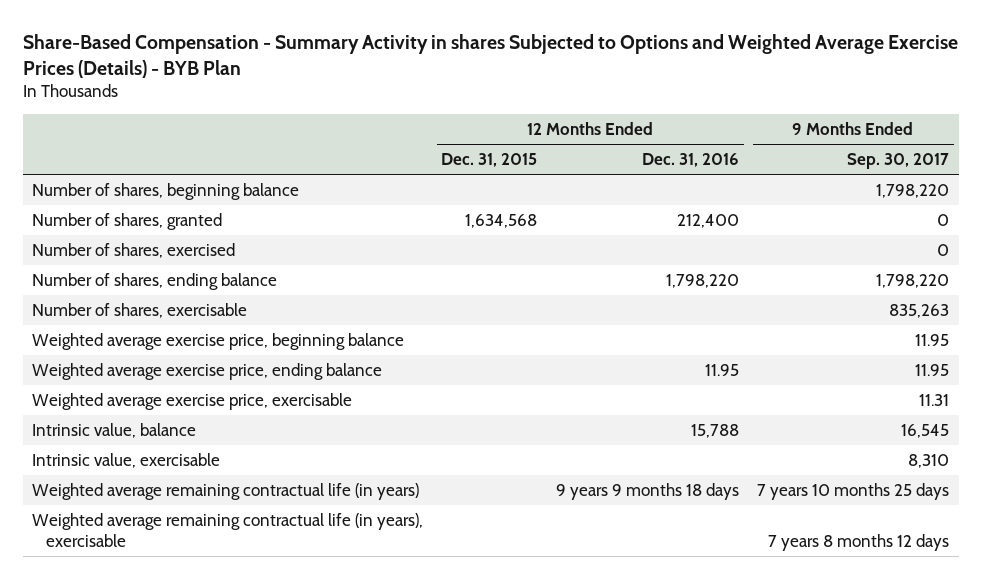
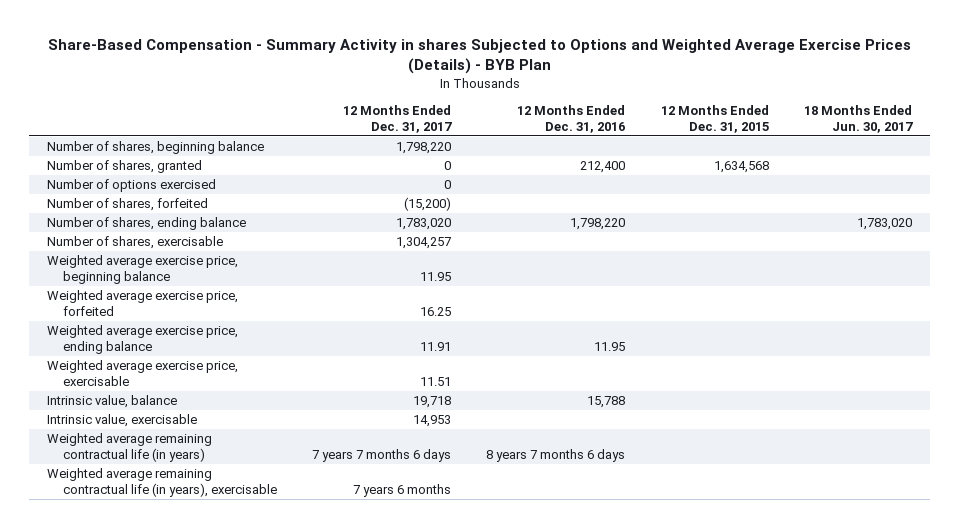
- | 12 Months Ended Dec. 31, 2015 | 12 Months Ended Dec. 31, 2016 | 9 Months Ended Sep. 30, 2017
+ | 12 Months Ended Dec. 31, 2017 | 12 Months Ended Dec. 31, 2016 | 12 Months Ended Dec. 31, 2015 | 18 Months Ended Jun. 30, 2017
- Number of shares, exercised | | | 0
+ Number of options exercised | 0 | | |
+ Number of shares, forfeited | (15,200) | | |
+ Weighted average exercise price, forfeited | 16.25 | | |
- Weighted average remaining contractual life (in years) | | 9 years 9 months 18 days | 7 years 10 months 25 days
+ Weighted average remaining contractual life (in years) | 7 years 7 months 6 days | 8 years 7 months 6 days | |

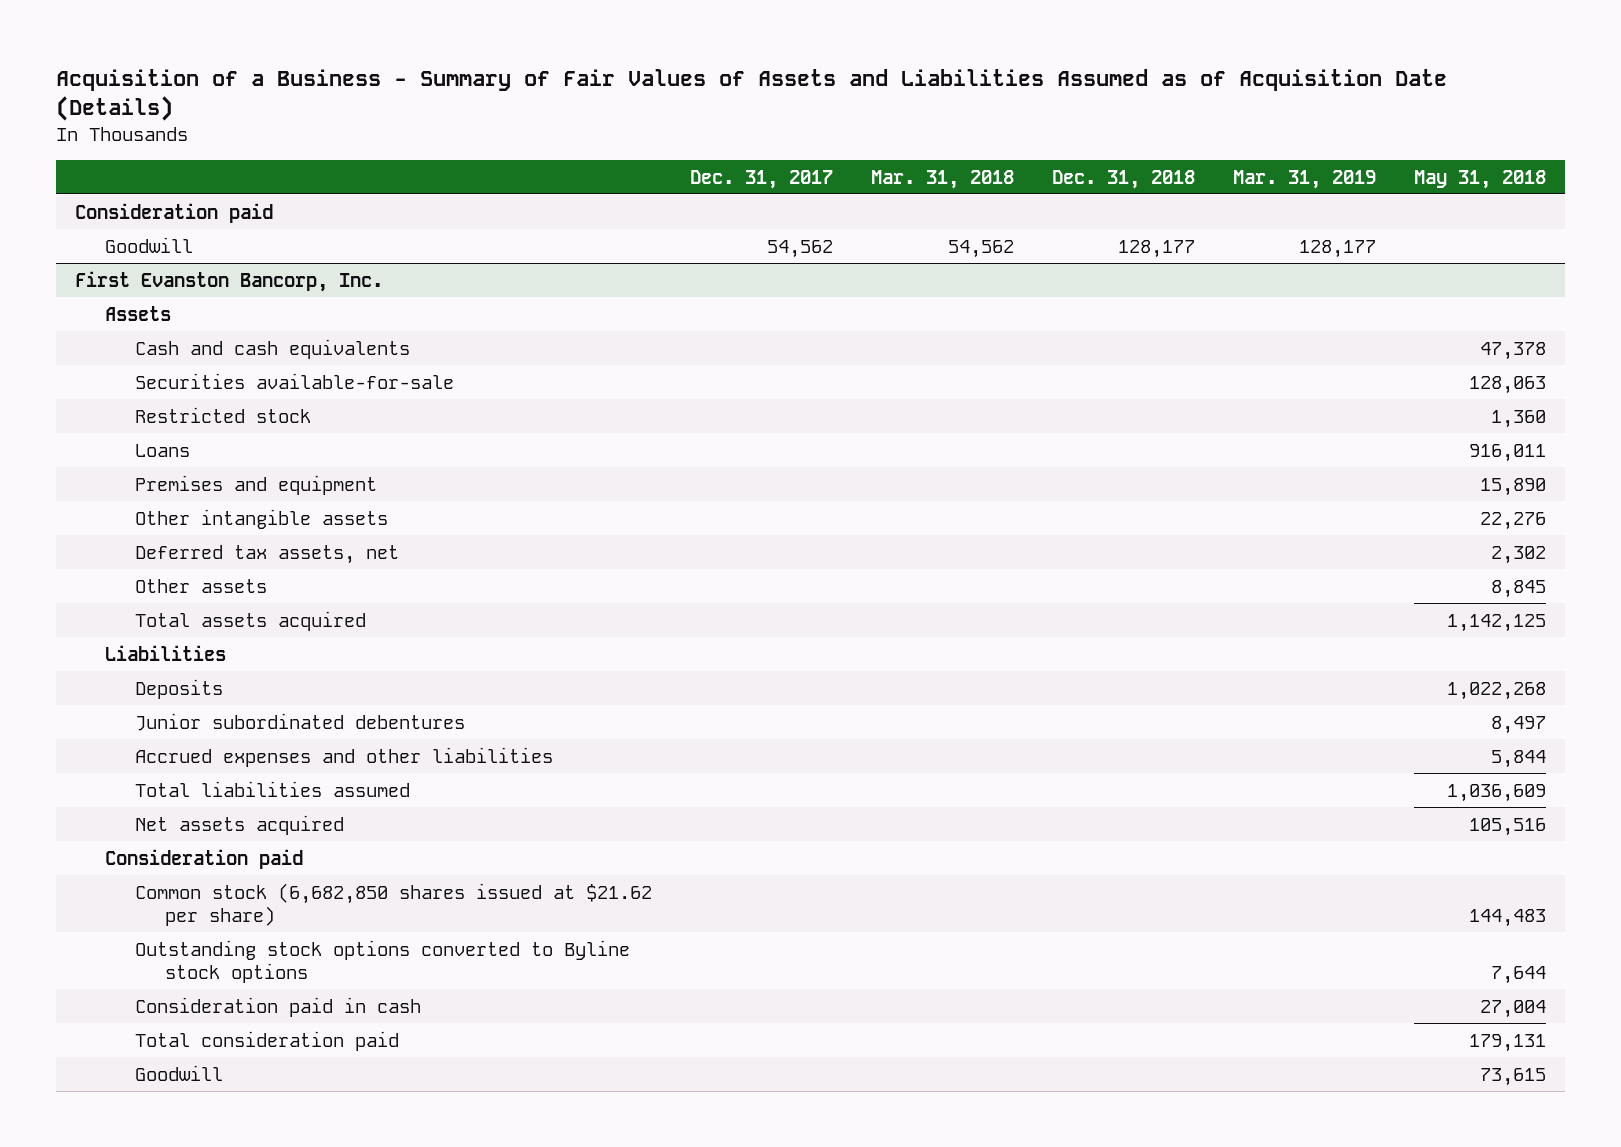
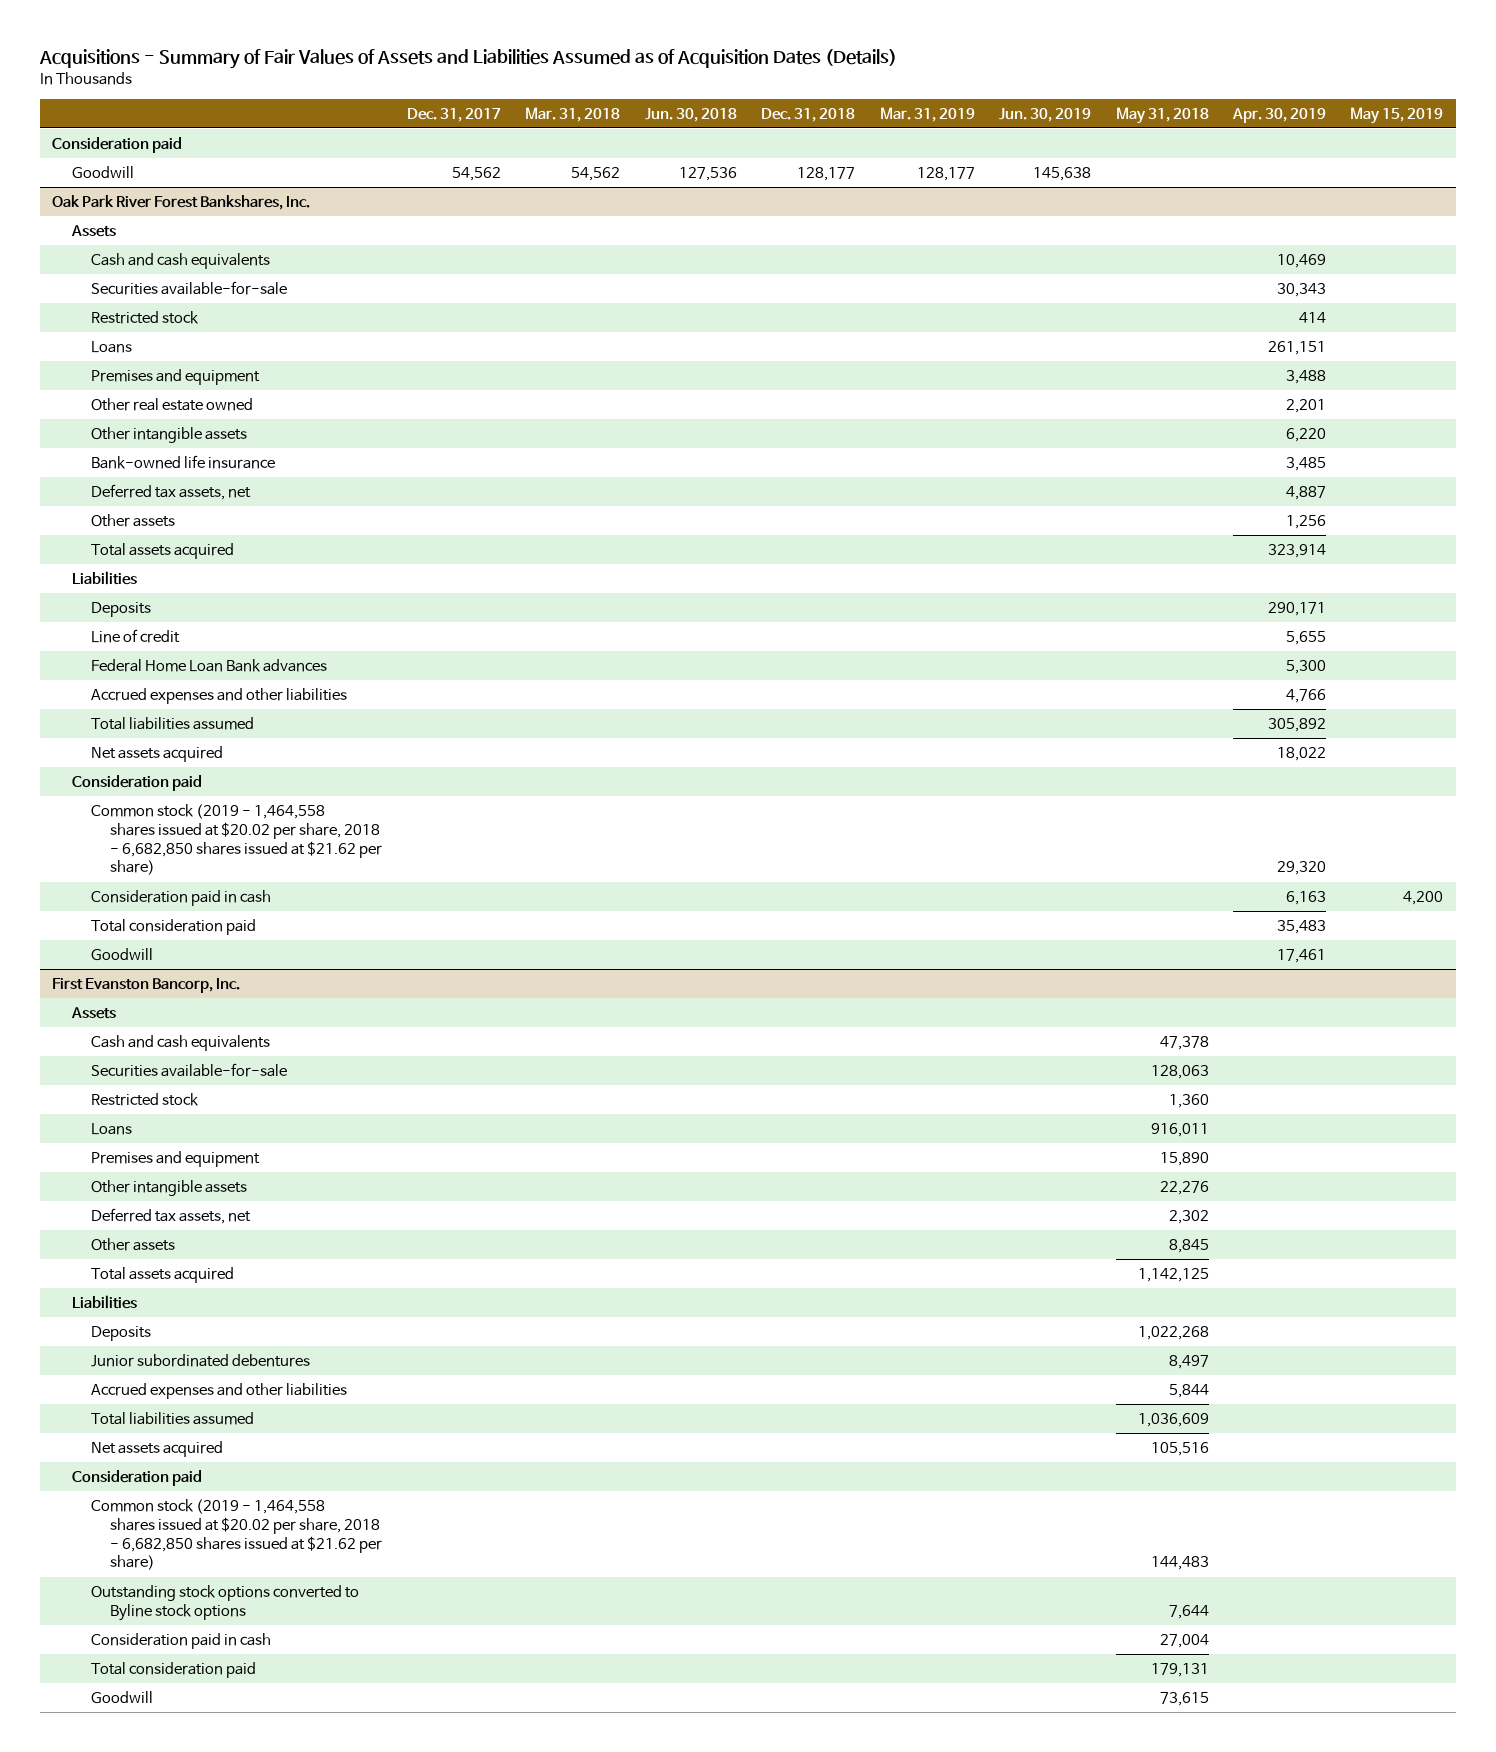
- Acquisition of a Business - Summary of Fair Values of Assets and Liabilities Assumed as of Acquisition Date (Details)
+ Acquisitions - Summary of Fair Values of Assets and Liabilities Assumed as of Acquisition Dates (Details)
- | Dec. 31, 2017 | Mar. 31, 2018 | Dec. 31, 2018 | Mar. 31, 2019 | May 31, 2018
+ | Dec. 31, 2017 | Mar. 31, 2018 | Jun. 30, 2018 | Dec. 31, 2018 | Mar. 31, 2019 | Jun. 30, 2019 | May 31, 2018 | Apr. 30, 2019 | May 15, 2019
+ Oak Park River Forest Bankshares, Inc.
+ Assets
+ Cash and cash equivalents | | | | | | | | 10,469 |
+ Securities available-for-sale | | | | | | | | 30,343 |
+ Restricted stock | | | | | | | | 414 |
+ Loans | | | | | | | | 261,151 |
+ Premises and equipment | | | | | | | | 3,488 |
+ Other real estate owned | | | | | | | | 2,201 |
+ Other intangible assets | | | | | | | | 6,220 |
+ Bank-owned life insurance | | | | | | | | 3,485 |
+ Deferred tax assets, net | | | | | | | | 4,887 |
+ Other assets | | | | | | | | 1,256 |
+ Total assets acquired | | | | | | | | 323,914 |
+ Liabilities
+ Deposits | | | | | | | | 290,171 |
+ Line of credit | | | | | | | | 5,655 |
+ Federal Home Loan Bank advances | | | | | | | | 5,300 |
+ Accrued expenses and other liabilities | | | | | | | | 4,766 |
+ Total liabilities assumed | | | | | | | | 305,892 |
+ Net assets acquired | | | | | | | | 18,022 |
+ Consideration paid
+ Common stock (2019 - 1,464,558 shares issued at $20.02 per share, 2018 - 6,682,850 shares issued at $21.62 per share) | | | | | | | | 29,320 |
+ Consideration paid in cash | | | | | | | | 6,163 | 4,200
+ Total consideration paid | | | | | | | | 35,483 |
+ Goodwill | | | | | | | | 17,461 |
@ First Evanston Bancorp, Inc.
- Common stock (6,682,850 shares issued at $21.62 per share) | | | | | 144,483
+ Common stock (2019 - 1,464,558 shares issued at $20.02 per share, 2018 - 6,682,850 shares issued at $21.62 per share) | | | | | | | 144,483 | |

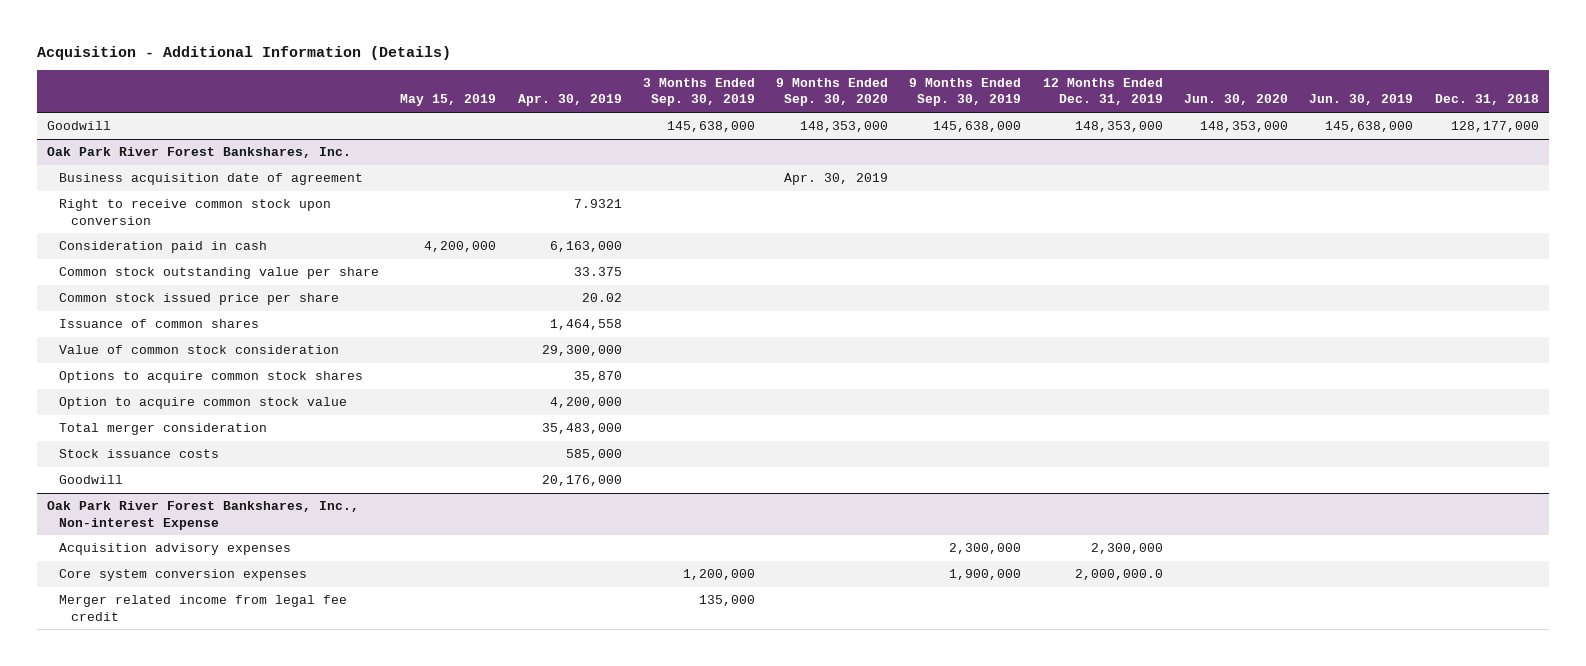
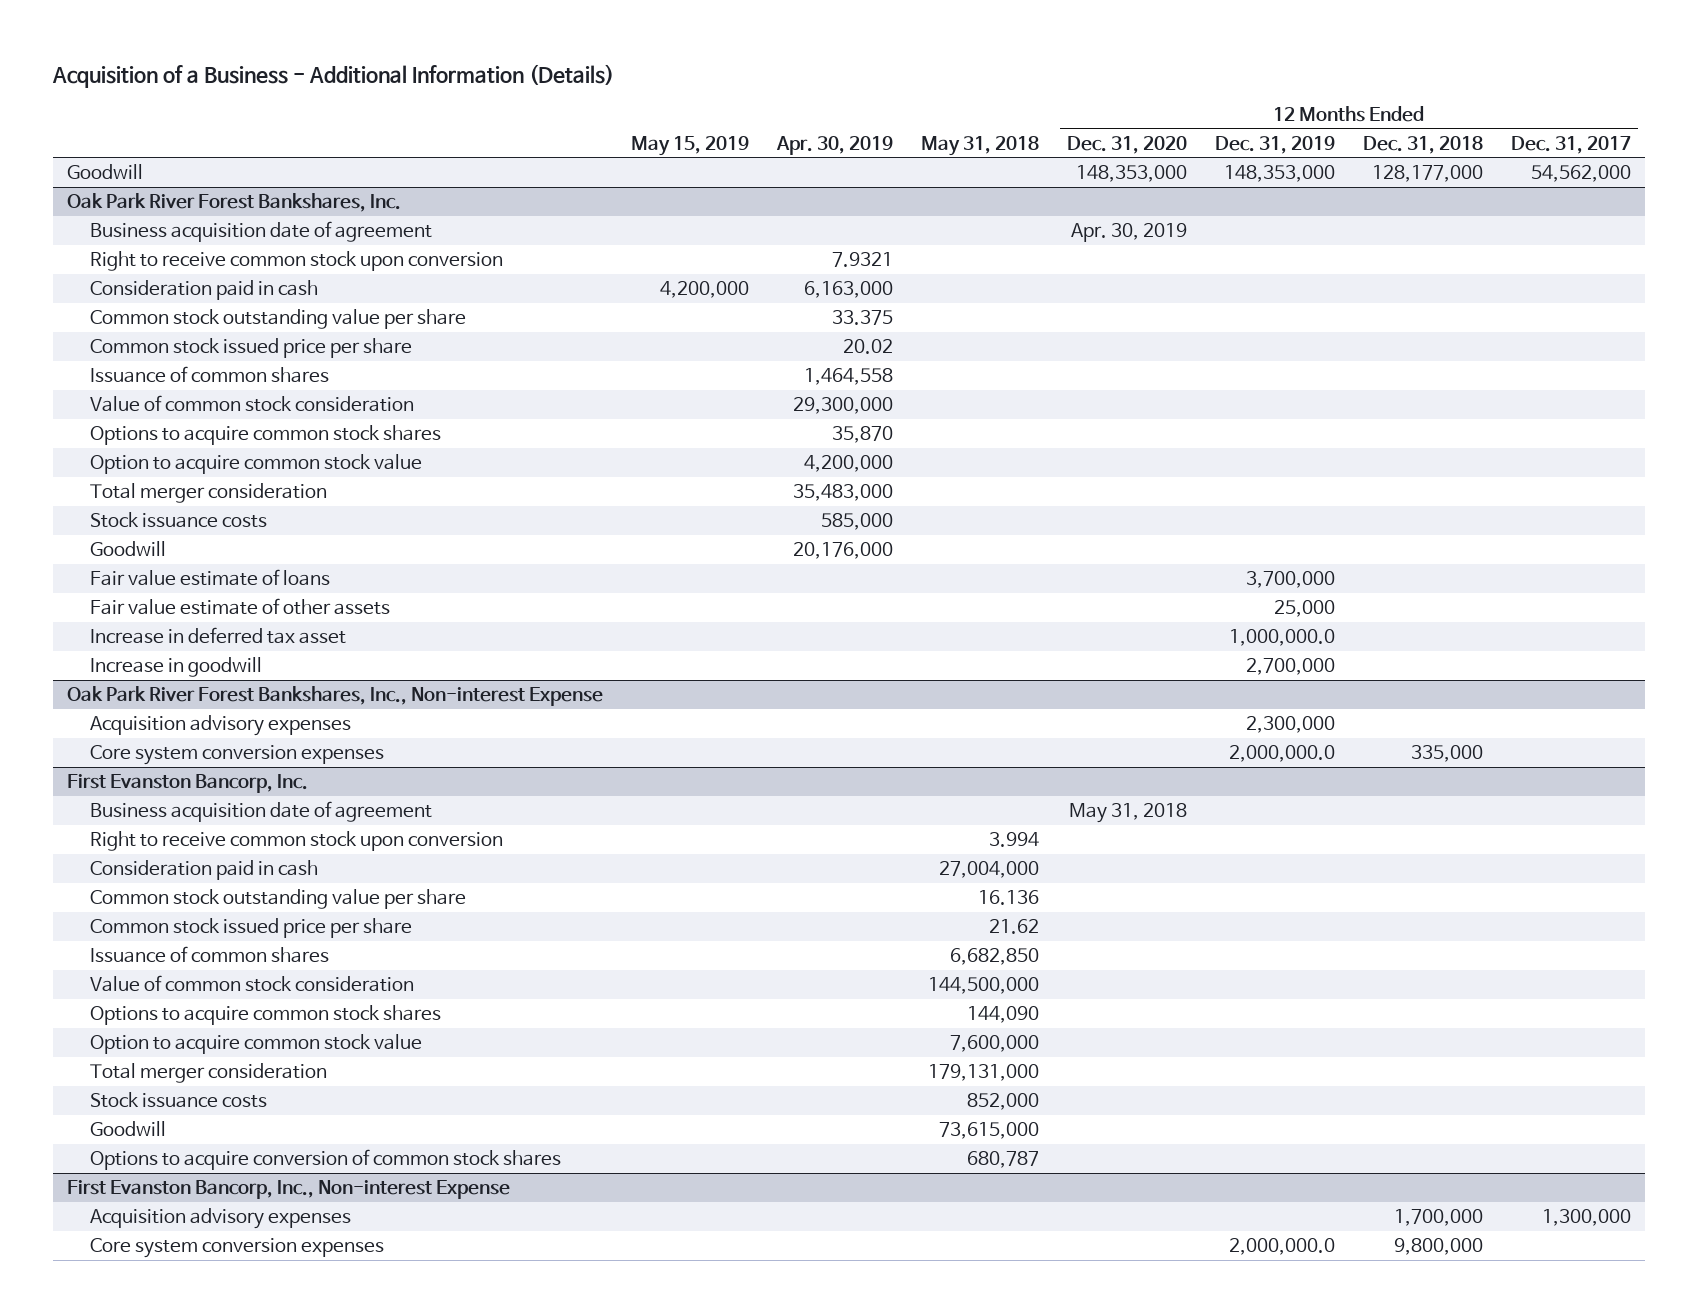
- Acquisition - Additional Information (Details)
+ Acquisition of a Business - Additional Information (Details)
- | May 15, 2019 | Apr. 30, 2019 | 3 Months Ended Sep. 30, 2019 | 9 Months Ended Sep. 30, 2020 | 9 Months Ended Sep. 30, 2019 | 12 Months Ended Dec. 31, 2019 | Jun. 30, 2020 | Jun. 30, 2019 | Dec. 31, 2018
+ | May 15, 2019 | Apr. 30, 2019 | May 31, 2018 | 12 Months Ended Dec. 31, 2020 | 12 Months Ended Dec. 31, 2019 | 12 Months Ended Dec. 31, 2018 | 12 Months Ended Dec. 31, 2017
@ Oak Park River Forest Bankshares, Inc.
+ Fair value estimate of loans | | | | | 3,700,000 | |
+ Fair value estimate of other assets | | | | | 25,000 | |
+ Increase in deferred tax asset | | | | | 1,000,000.0 | |
+ Increase in goodwill | | | | | 2,700,000 | |
@ Oak Park River Forest Bankshares, Inc., Non-interest Expense
- Merger related income from legal fee credit | | | 135,000 | | | | | |
+ First Evanston Bancorp, Inc.
+ Business acquisition date of agreement | | | | May 31, 2018 | | |
+ Right to receive common stock upon conversion | | | 3.994 | | | |
+ Consideration paid in cash | | | 27,004,000 | | | |
+ Common stock outstanding value per share | | | 16.136 | | | |
+ Common stock issued price per share | | | 21.62 | | | |
+ Issuance of common shares | | | 6,682,850 | | | |
+ Value of common stock consideration | | | 144,500,000 | | | |
+ Options to acquire common stock shares | | | 144,090 | | | |
+ Option to acquire common stock value | | | 7,600,000 | | | |
+ Total merger consideration | | | 179,131,000 | | | |
+ Stock issuance costs | | | 852,000 | | | |
+ Goodwill | | | 73,615,000 | | | |
+ Options to acquire conversion of common stock shares | | | 680,787 | | | |
+ First Evanston Bancorp, Inc., Non-interest Expense
+ Acquisition advisory expenses | | | | | | 1,700,000 | 1,300,000
+ Core system conversion expenses | | | | | 2,000,000.0 | 9,800,000 |

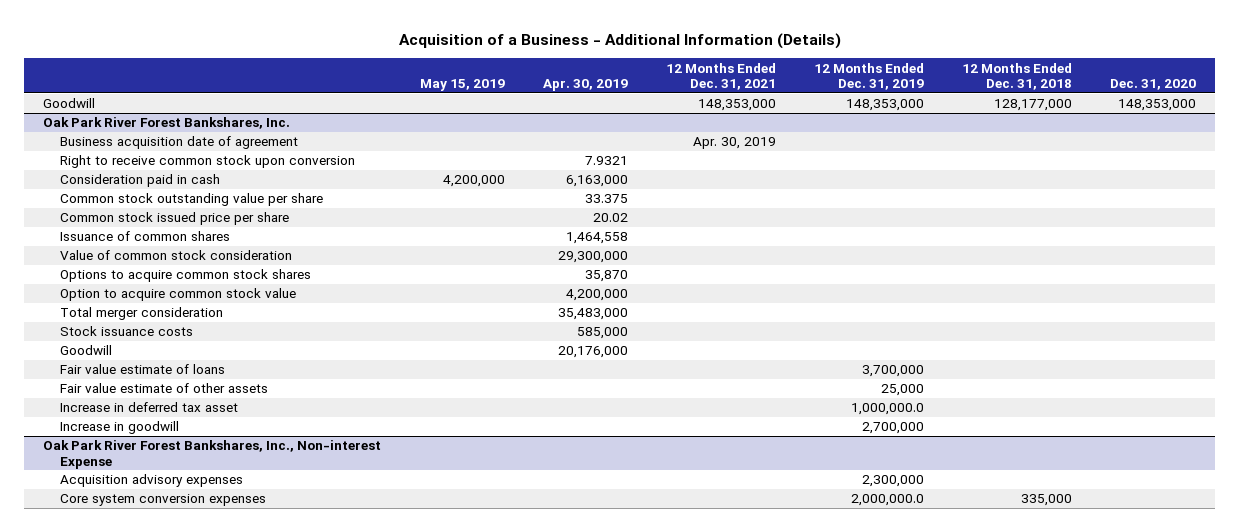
- | May 15, 2019 | Apr. 30, 2019 | May 31, 2018 | 12 Months Ended Dec. 31, 2020 | 12 Months Ended Dec. 31, 2019 | 12 Months Ended Dec. 31, 2018 | 12 Months Ended Dec. 31, 2017
+ | May 15, 2019 | Apr. 30, 2019 | 12 Months Ended Dec. 31, 2021 | 12 Months Ended Dec. 31, 2019 | 12 Months Ended Dec. 31, 2018 | Dec. 31, 2020
- First Evanston Bancorp, Inc.
- Business acquisition date of agreement | | | | May 31, 2018 | | |
- Right to receive common stock upon conversion | | | 3.994 | | | |
- Consideration paid in cash | | | 27,004,000 | | | |
- Common stock outstanding value per share | | | 16.136 | | | |
- Common stock issued price per share | | | 21.62 | | | |
- Issuance of common shares | | | 6,682,850 | | | |
- Value of common stock consideration | | | 144,500,000 | | | |
- Options to acquire common stock shares | | | 144,090 | | | |
- Option to acquire common stock value | | | 7,600,000 | | | |
- Total merger consideration | | | 179,131,000 | | | |
- Stock issuance costs | | | 852,000 | | | |
- Goodwill | | | 73,615,000 | | | |
- Options to acquire conversion of common stock shares | | | 680,787 | | | |
- First Evanston Bancorp, Inc., Non-interest Expense
- Acquisition advisory expenses | | | | | | 1,700,000 | 1,300,000
- Core system conversion expenses | | | | | 2,000,000.0 | 9,800,000 |

